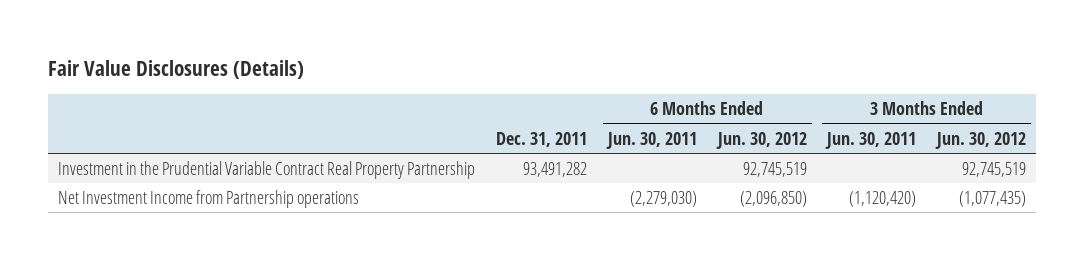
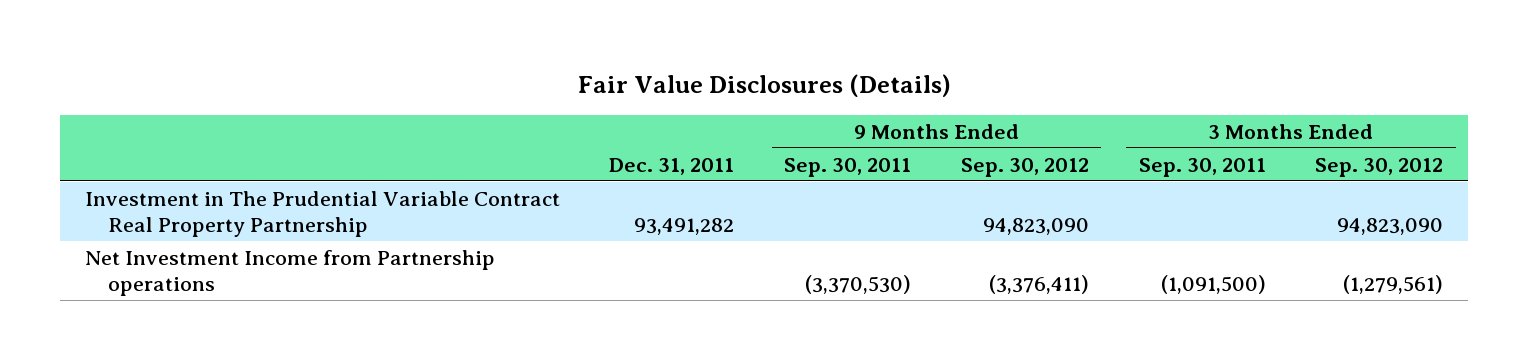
- | Dec. 31, 2011 | 6 Months Ended Jun. 30, 2011 | 6 Months Ended Jun. 30, 2012 | 3 Months Ended Jun. 30, 2011 | 3 Months Ended Jun. 30, 2012
+ | Dec. 31, 2011 | 9 Months Ended Sep. 30, 2011 | 9 Months Ended Sep. 30, 2012 | 3 Months Ended Sep. 30, 2011 | 3 Months Ended Sep. 30, 2012
- Investment in the Prudential Variable Contract Real Property Partnership | 93,491,282 | | 92,745,519 | | 92,745,519
+ Investment in The Prudential Variable Contract Real Property Partnership | 93,491,282 | | 94,823,090 | | 94,823,090

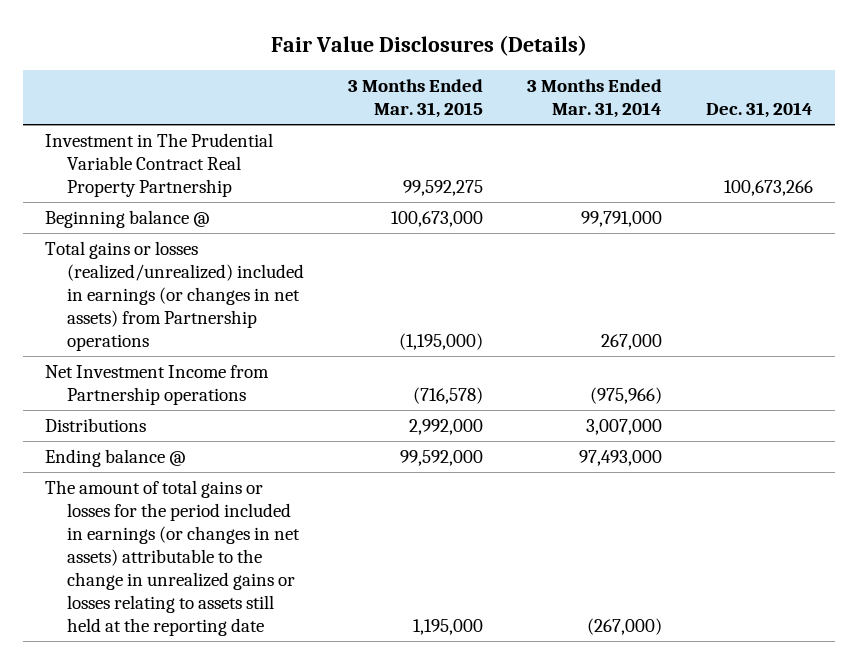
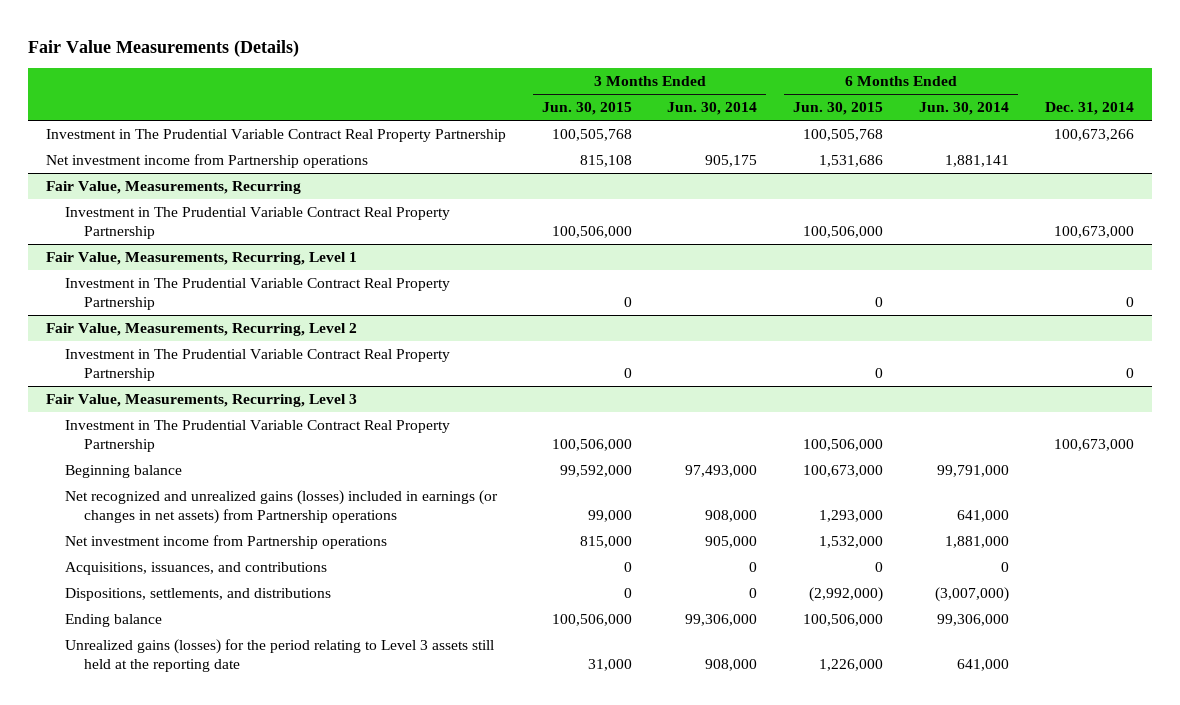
- Fair Value Disclosures (Details)
+ Fair Value Measurements (Details)
- | 3 Months Ended Mar. 31, 2015 | 3 Months Ended Mar. 31, 2014 | Dec. 31, 2014
+ | 3 Months Ended Jun. 30, 2015 | 3 Months Ended Jun. 30, 2014 | 6 Months Ended Jun. 30, 2015 | 6 Months Ended Jun. 30, 2014 | Dec. 31, 2014
- Beginning balance @ | 100,673,000 | 99,791,000 |
- Total gains or losses (realized/unrealized) included in earnings (or changes in net assets) from Partnership operations | (1,195,000) | 267,000 |
- Net Investment Income from Partnership operations | (716,578) | (975,966) |
- Distributions | 2,992,000 | 3,007,000 |
- Ending balance @ | 99,592,000 | 97,493,000 |
- The amount of total gains or losses for the period included in earnings (or changes in net assets) attributable to the change in unrealized gains or losses relating to assets still held at the reporting date | 1,195,000 | (267,000) |
+ Net investment income from Partnership operations | 815,108 | 905,175 | 1,531,686 | 1,881,141 |
+ Fair Value, Measurements, Recurring
+ Investment in The Prudential Variable Contract Real Property Partnership | 100,506,000 | | 100,506,000 | | 100,673,000
+ Fair Value, Measurements, Recurring, Level 1
+ Investment in The Prudential Variable Contract Real Property Partnership | 0 | | 0 | | 0
+ Fair Value, Measurements, Recurring, Level 2
+ Investment in The Prudential Variable Contract Real Property Partnership | 0 | | 0 | | 0
+ Fair Value, Measurements, Recurring, Level 3
+ Investment in The Prudential Variable Contract Real Property Partnership | 100,506,000 | | 100,506,000 | | 100,673,000
+ Beginning balance | 99,592,000 | 97,493,000 | 100,673,000 | 99,791,000 |
+ Net recognized and unrealized gains (losses) included in earnings (or changes in net assets) from Partnership operations | 99,000 | 908,000 | 1,293,000 | 641,000 |
+ Net investment income from Partnership operations | 815,000 | 905,000 | 1,532,000 | 1,881,000 |
+ Acquisitions, issuances, and contributions | 0 | 0 | 0 | 0 |
+ Dispositions, settlements, and distributions | 0 | 0 | (2,992,000) | (3,007,000) |
+ Ending balance | 100,506,000 | 99,306,000 | 100,506,000 | 99,306,000 |
+ Unrealized gains (losses) for the period relating to Level 3 assets still held at the reporting date | 31,000 | 908,000 | 1,226,000 | 641,000 |

